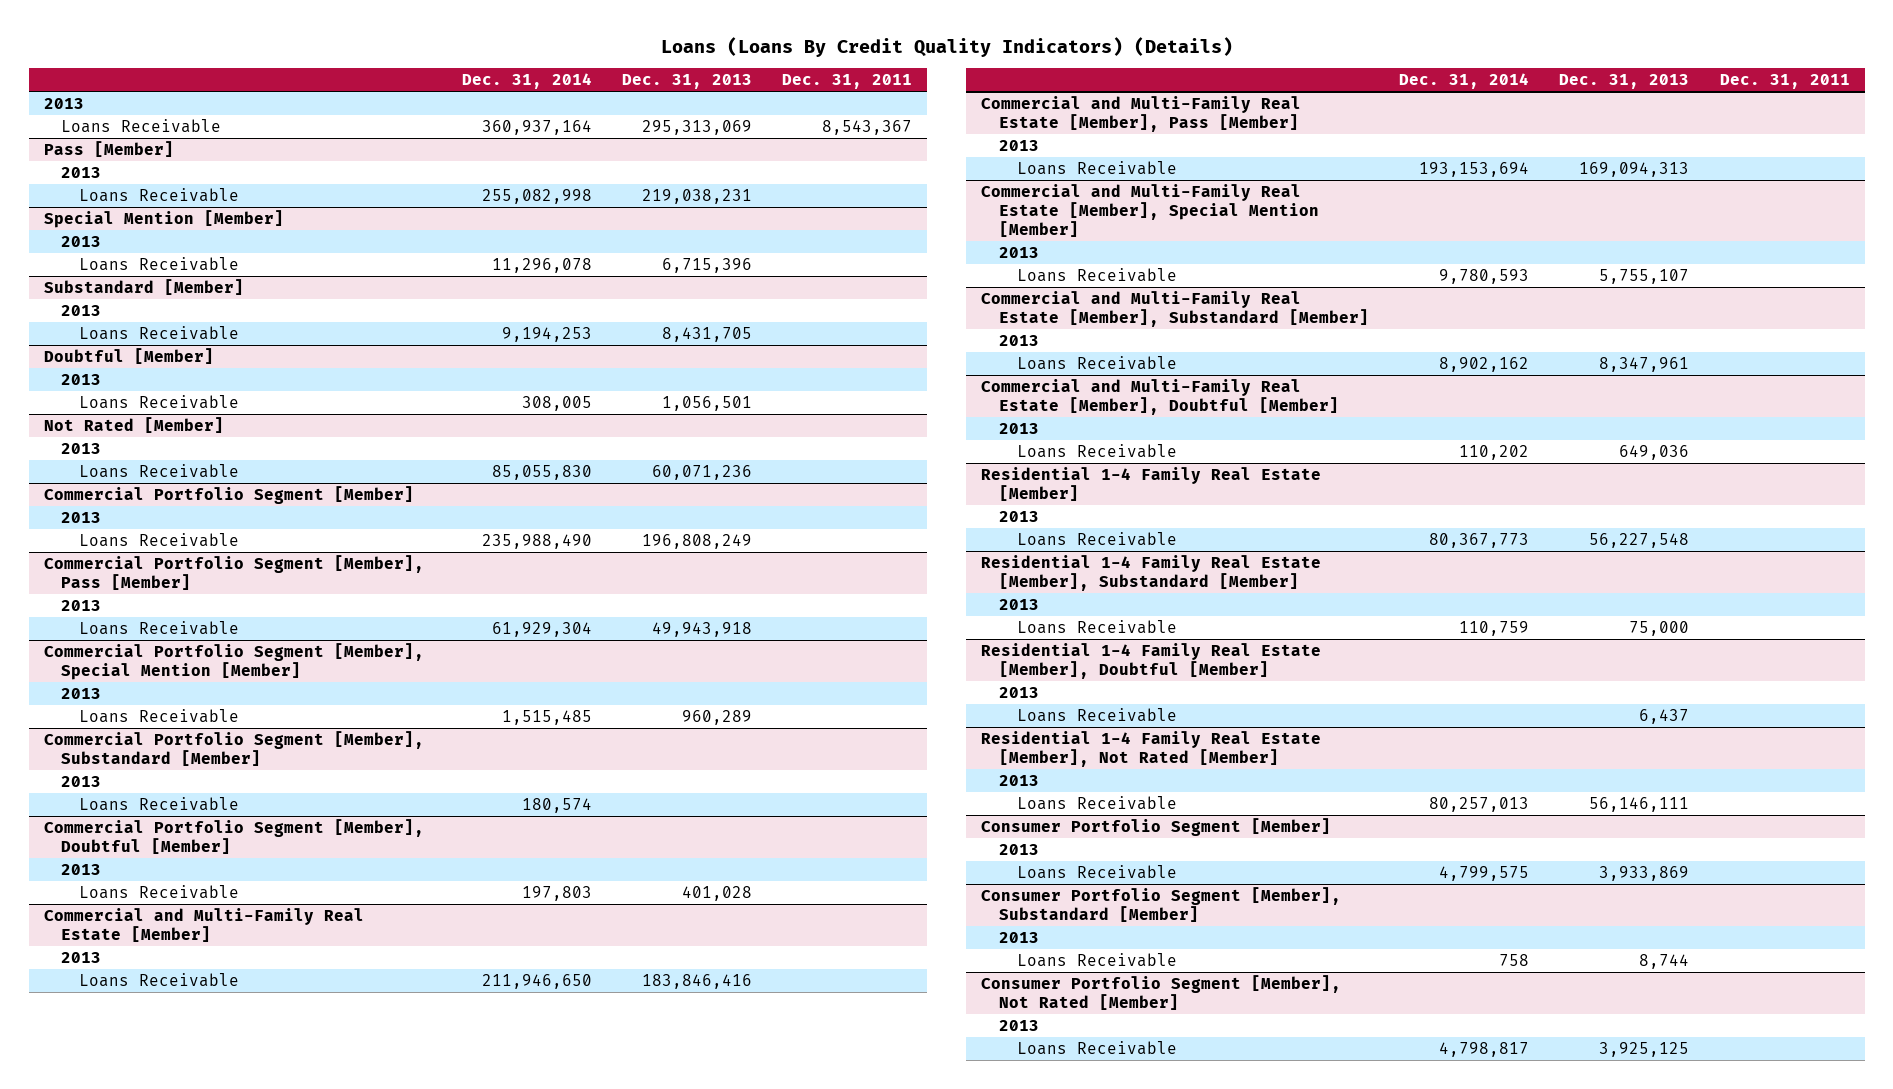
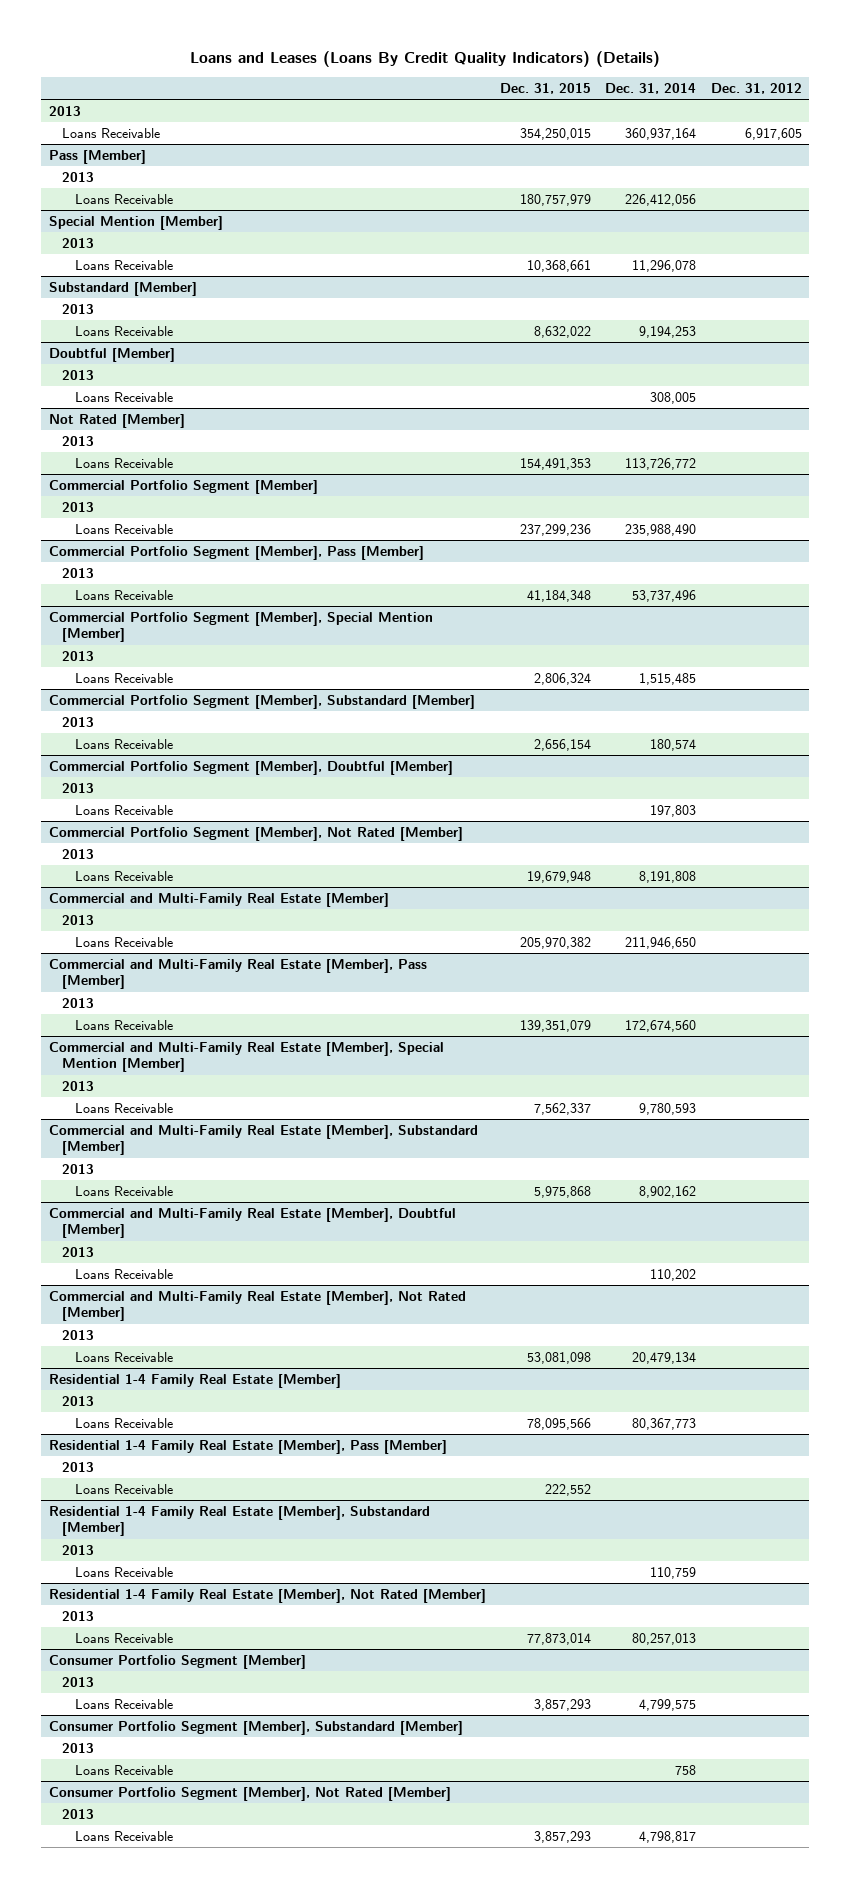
- Loans (Loans By Credit Quality Indicators) (Details)
+ Loans and Leases (Loans By Credit Quality Indicators) (Details)
- | Dec. 31, 2014 | Dec. 31, 2013 | Dec. 31, 2011
+ | Dec. 31, 2015 | Dec. 31, 2014 | Dec. 31, 2012
@ Pass [Member]
- Loans Receivable | 255,082,998 | 219,038,231 |
+ Loans Receivable | 180,757,979 | 226,412,056 |
@ Not Rated [Member]
- Loans Receivable | 85,055,830 | 60,071,236 |
+ Loans Receivable | 154,491,353 | 113,726,772 |
@ Commercial Portfolio Segment [Member], Pass [Member]
- Loans Receivable | 61,929,304 | 49,943,918 |
+ Loans Receivable | 41,184,348 | 53,737,496 |
+ Commercial Portfolio Segment [Member], Not Rated [Member]
+ 2013
+ Loans Receivable | 19,679,948 | 8,191,808 |
@ Commercial and Multi-Family Real Estate [Member], Pass [Member]
- Loans Receivable | 193,153,694 | 169,094,313 |
+ Loans Receivable | 139,351,079 | 172,674,560 |
+ Commercial and Multi-Family Real Estate [Member], Not Rated [Member]
+ 2013
+ Loans Receivable | 53,081,098 | 20,479,134 |
+ Residential 1-4 Family Real Estate [Member], Pass [Member]
+ 2013
+ Loans Receivable | 222,552 | |
- Residential 1-4 Family Real Estate [Member], Doubtful [Member]
- 2013
- Loans Receivable | | 6,437 |

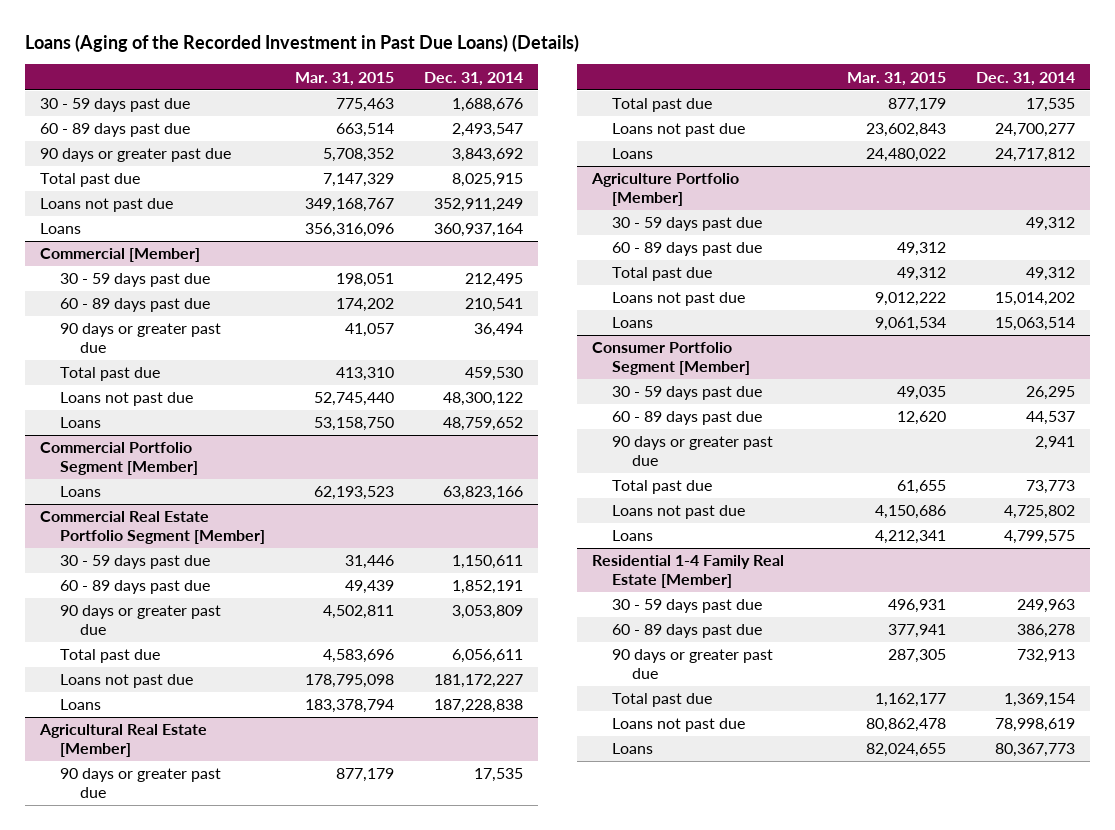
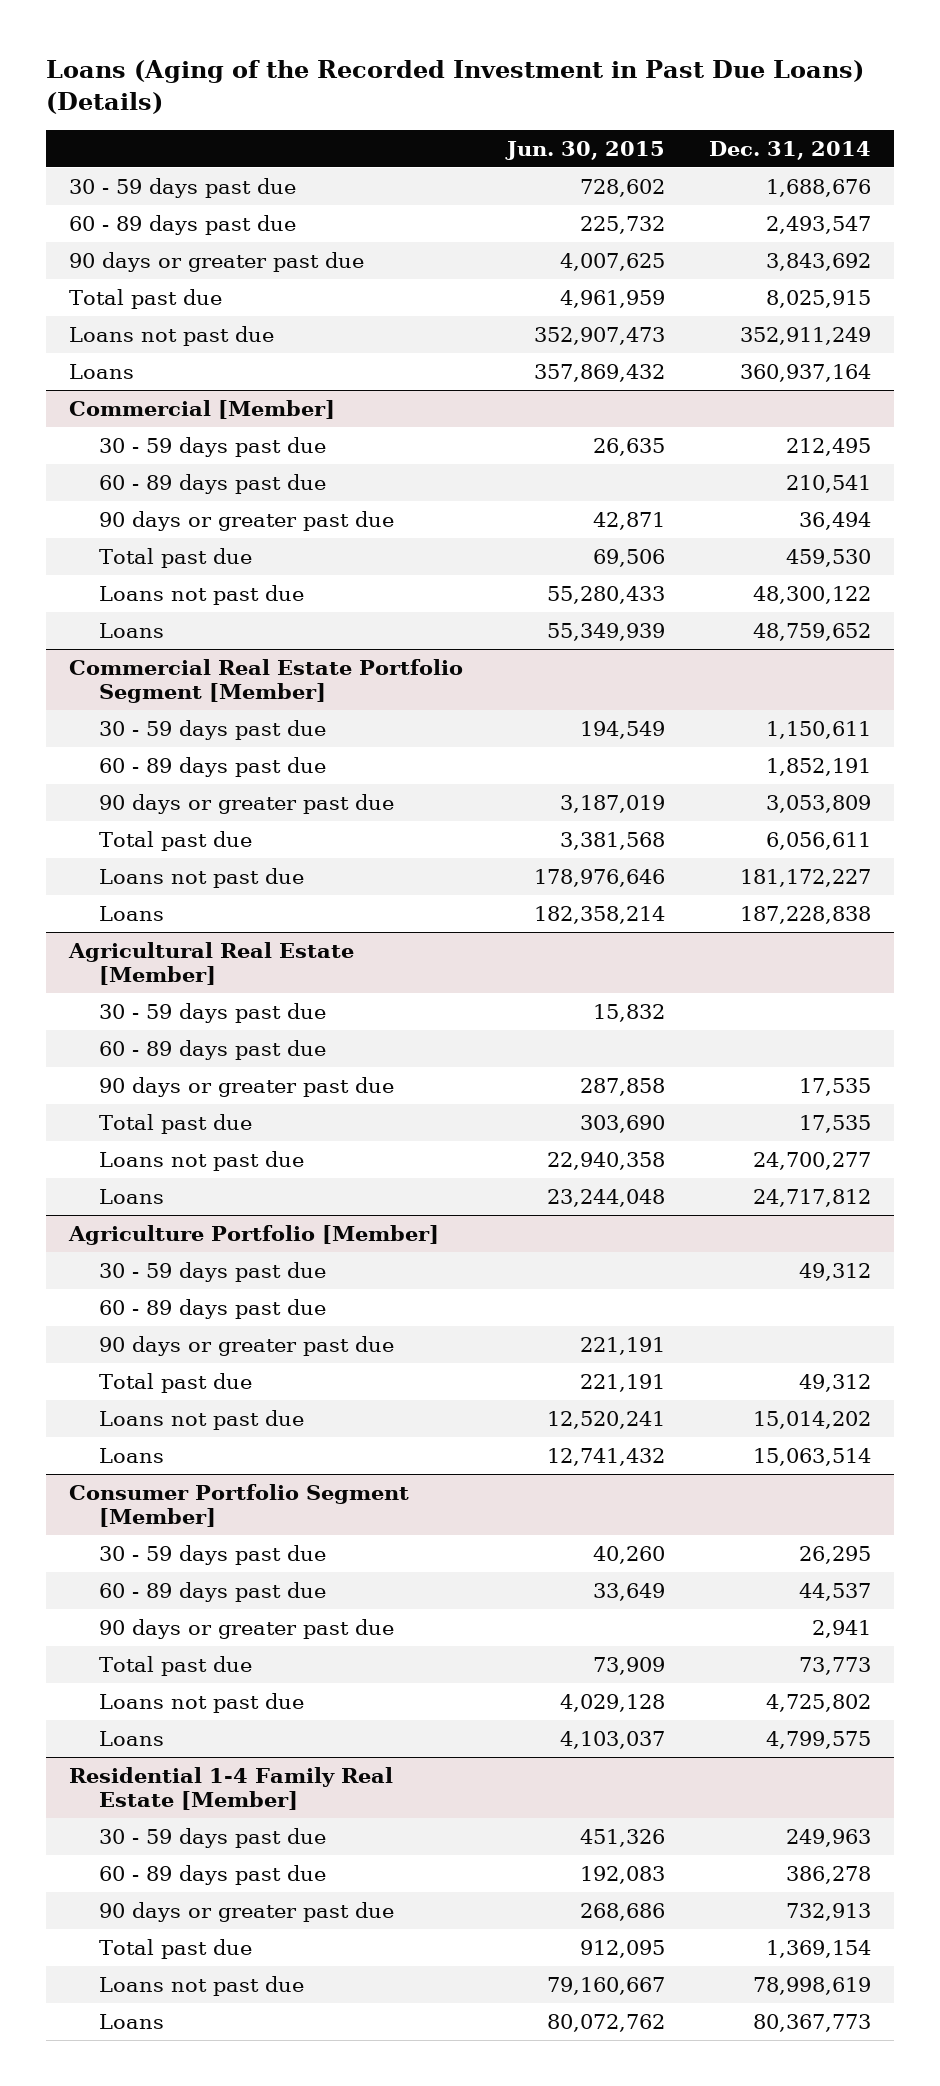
- | Mar. 31, 2015 | Dec. 31, 2014
+ | Jun. 30, 2015 | Dec. 31, 2014
- Commercial Portfolio Segment [Member]
- Loans | 62,193,523 | 63,823,166
@ Agricultural Real Estate [Member]
+ 30 - 59 days past due | 15,832 |
+ 60 - 89 days past due
@ Agriculture Portfolio [Member]
+ 90 days or greater past due | 221,191 |

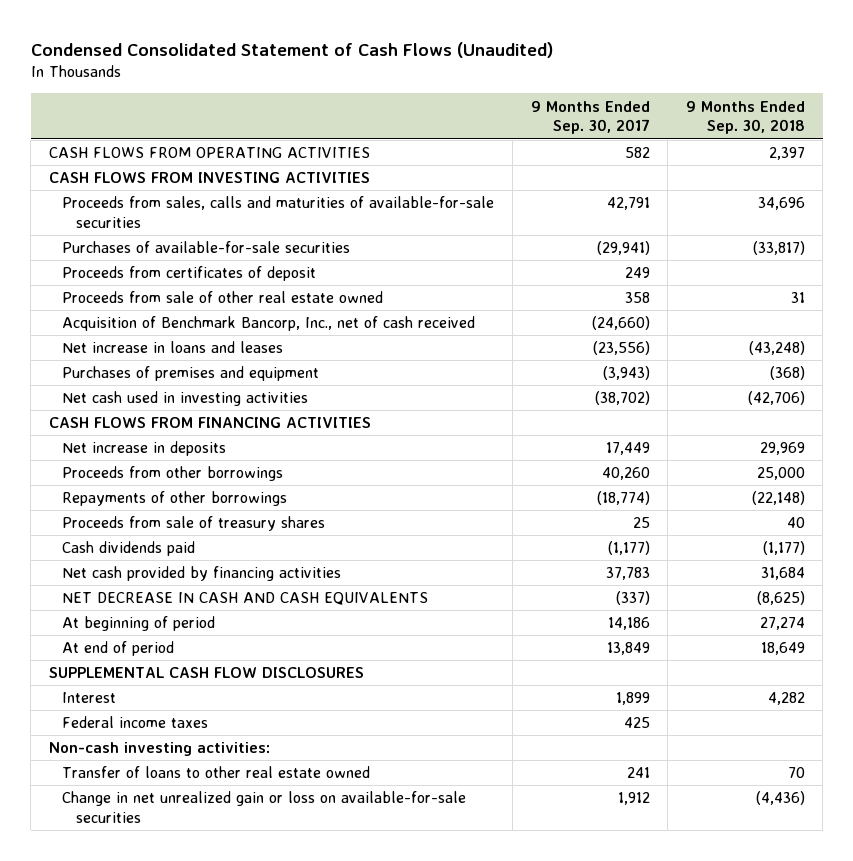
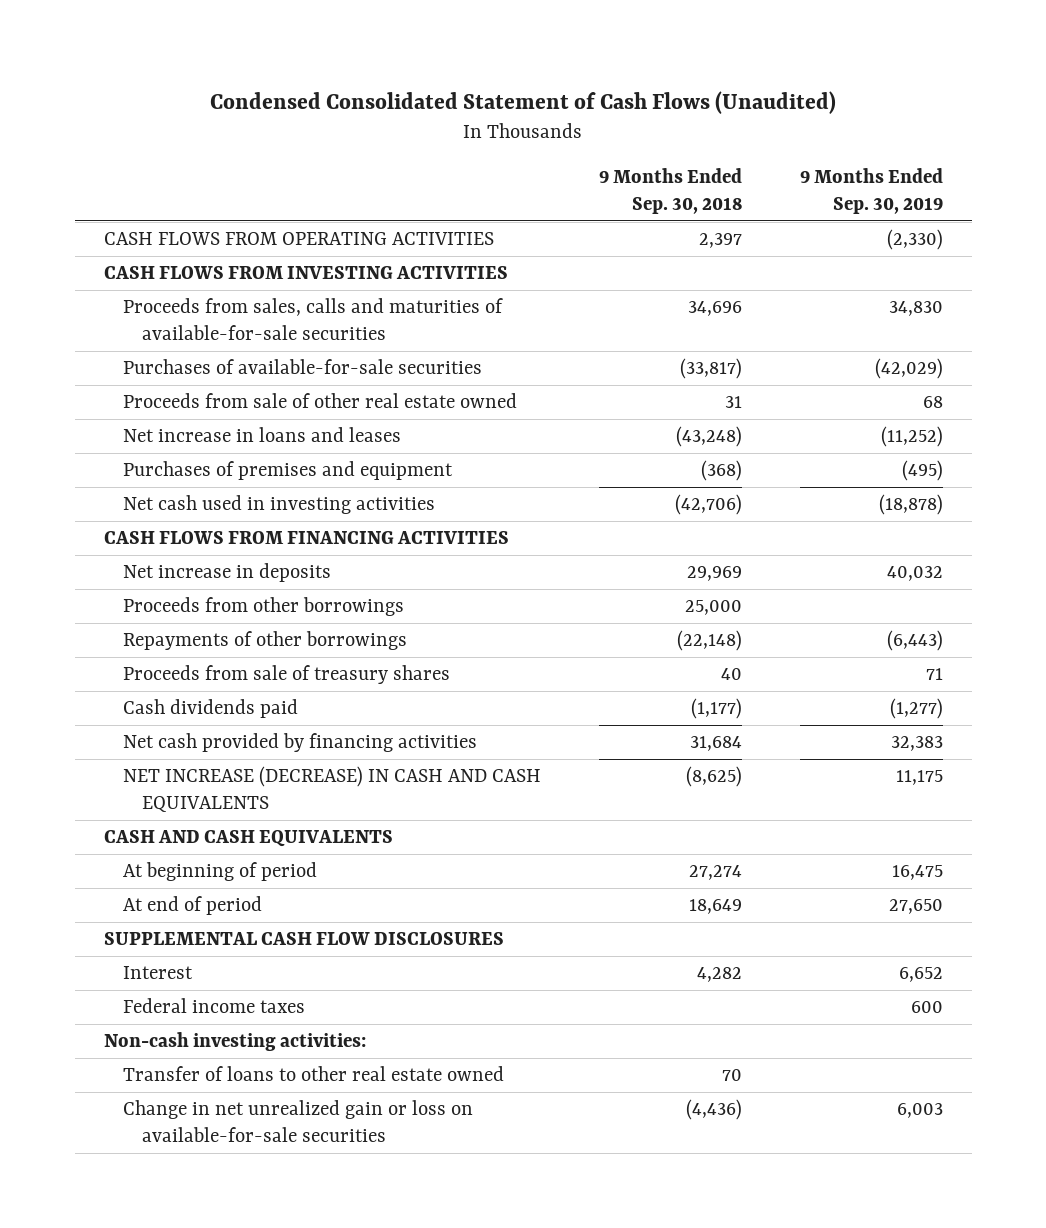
- | 9 Months Ended Sep. 30, 2017 | 9 Months Ended Sep. 30, 2018
+ | 9 Months Ended Sep. 30, 2018 | 9 Months Ended Sep. 30, 2019
- Proceeds from certificates of deposit | 249 |
- Acquisition of Benchmark Bancorp, Inc., net of cash received | (24,660) |
- NET DECREASE IN CASH AND CASH EQUIVALENTS | (337) | (8,625)
+ NET INCREASE (DECREASE) IN CASH AND CASH EQUIVALENTS | (8,625) | 11,175
+ CASH AND CASH EQUIVALENTS

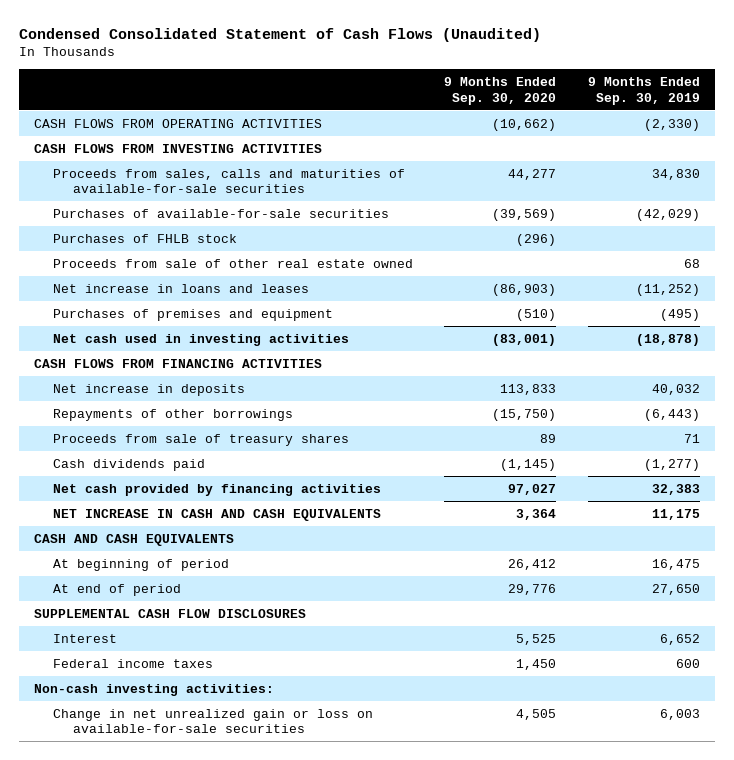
- | 9 Months Ended Sep. 30, 2018 | 9 Months Ended Sep. 30, 2019
+ | 9 Months Ended Sep. 30, 2020 | 9 Months Ended Sep. 30, 2019
+ Purchases of FHLB stock | (296) |
- Proceeds from other borrowings | 25,000 |
- NET INCREASE (DECREASE) IN CASH AND CASH EQUIVALENTS | (8,625) | 11,175
+ NET INCREASE IN CASH AND CASH EQUIVALENTS | 3,364 | 11,175
- Transfer of loans to other real estate owned | 70 |

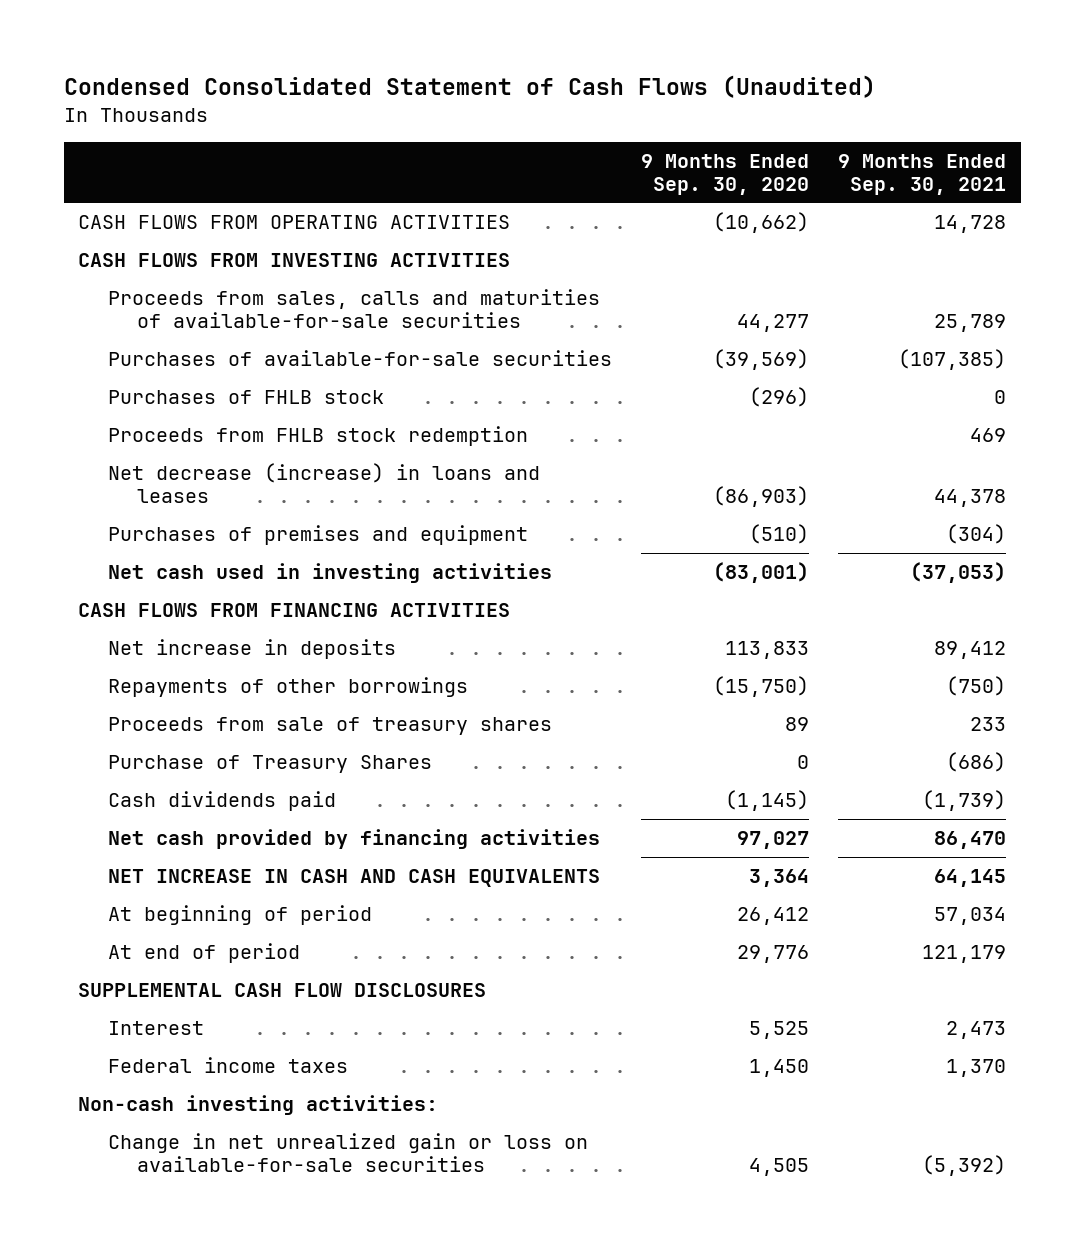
- | 9 Months Ended Sep. 30, 2020 | 9 Months Ended Sep. 30, 2019
+ | 9 Months Ended Sep. 30, 2020 | 9 Months Ended Sep. 30, 2021
- Proceeds from sale of other real estate owned | | 68
- Net increase in loans and leases | (86,903) | (11,252)
+ Proceeds from FHLB stock redemption | | 469
+ Net decrease (increase) in loans and leases | (86,903) | 44,378
+ Purchase of Treasury Shares | 0 | (686)
- CASH AND CASH EQUIVALENTS

